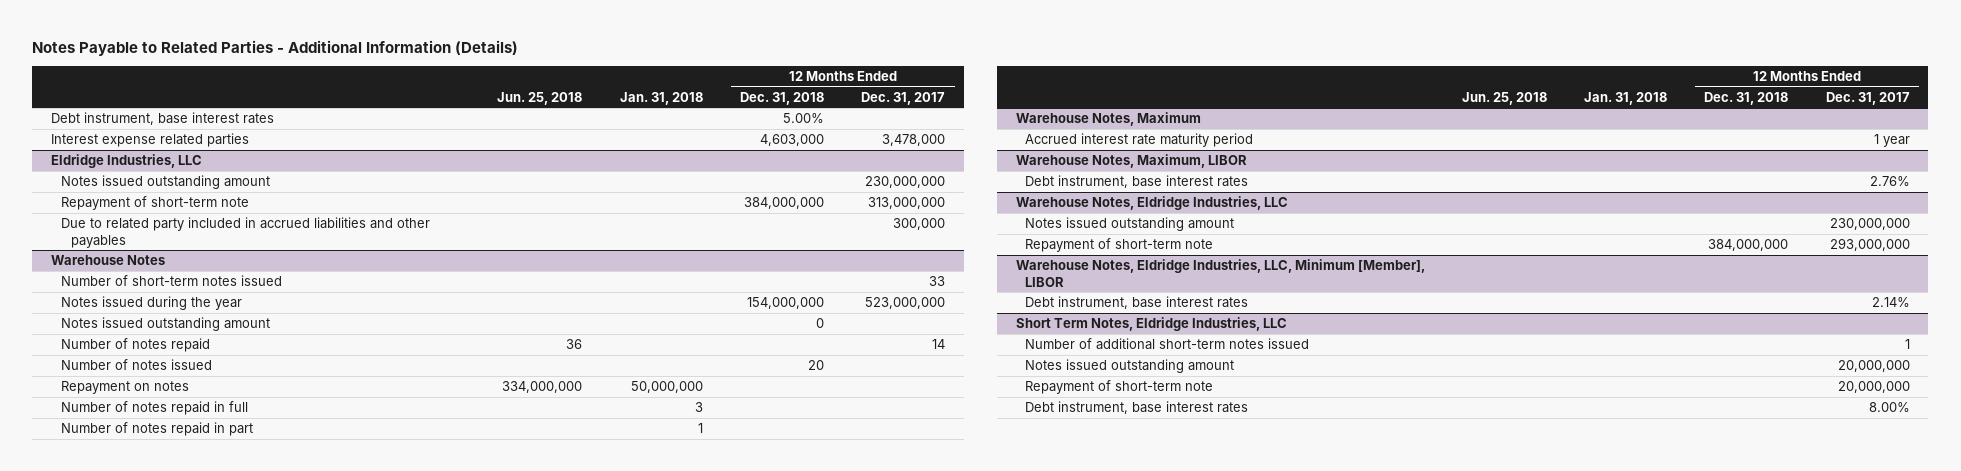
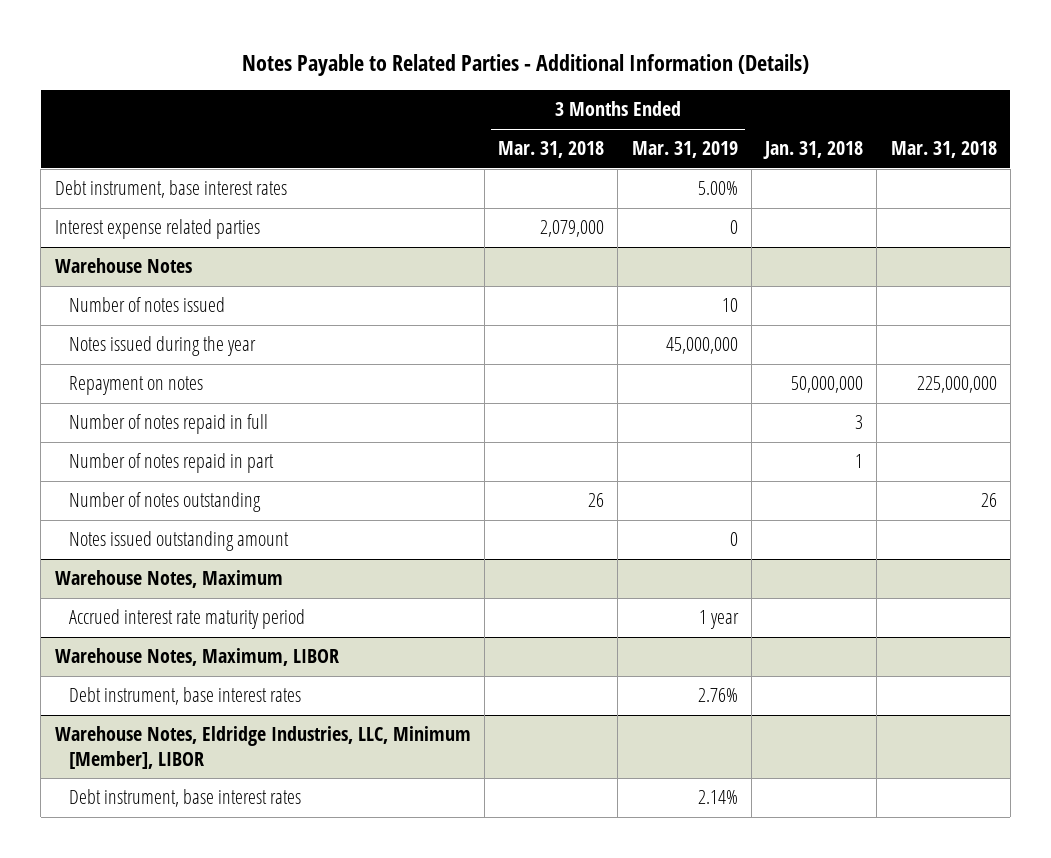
- | Jun. 25, 2018 | Jan. 31, 2018 | 12 Months Ended Dec. 31, 2018 | 12 Months Ended Dec. 31, 2017
+ | 3 Months Ended Mar. 31, 2018 | 3 Months Ended Mar. 31, 2019 | Jan. 31, 2018 | Mar. 31, 2018
- Eldridge Industries, LLC
- Notes issued outstanding amount | | | | 230,000,000
- Repayment of short-term note | | | 384,000,000 | 313,000,000
- Due to related party included in accrued liabilities and other payables | | | | 300,000
@ Warehouse Notes
- Number of short-term notes issued | | | | 33
- Number of notes repaid | 36 | | | 14
moved down: Notes issued during the year | | 45,000,000 | |
+ Number of notes outstanding | 26 | | | 26
moved down: Notes issued outstanding amount | | 0 | |
- Warehouse Notes, Eldridge Industries, LLC
- Notes issued outstanding amount | | | | 230,000,000
- Repayment of short-term note | | | 384,000,000 | 293,000,000
- Short Term Notes, Eldridge Industries, LLC
- Number of additional short-term notes issued | | | | 1
- Notes issued outstanding amount | | | | 20,000,000
- Repayment of short-term note | | | | 20,000,000
- Debt instrument, base interest rates | | | | 8.00%

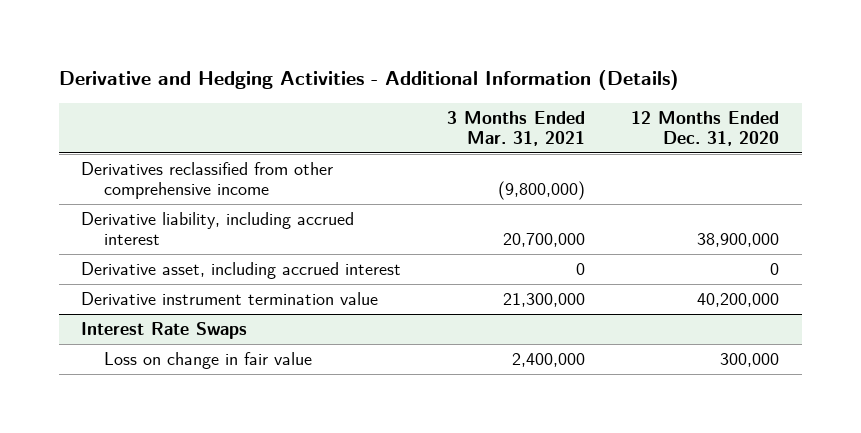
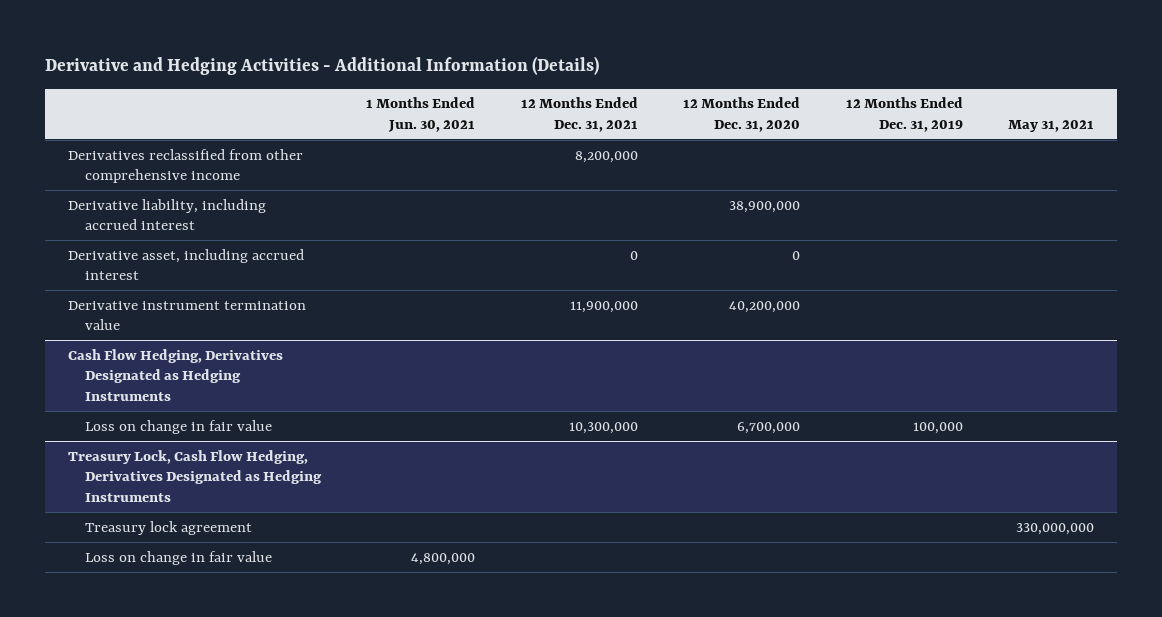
- | 3 Months Ended Mar. 31, 2021 | 12 Months Ended Dec. 31, 2020
+ | 1 Months Ended Jun. 30, 2021 | 12 Months Ended Dec. 31, 2021 | 12 Months Ended Dec. 31, 2020 | 12 Months Ended Dec. 31, 2019 | May 31, 2021
- Interest Rate Swaps
- Loss on change in fair value | 2,400,000 | 300,000
+ Cash Flow Hedging, Derivatives Designated as Hedging Instruments
+ Loss on change in fair value | | 10,300,000 | 6,700,000 | 100,000 |
+ Treasury Lock, Cash Flow Hedging, Derivatives Designated as Hedging Instruments
+ Treasury lock agreement | | | | | 330,000,000
+ Loss on change in fair value | 4,800,000 | | | |

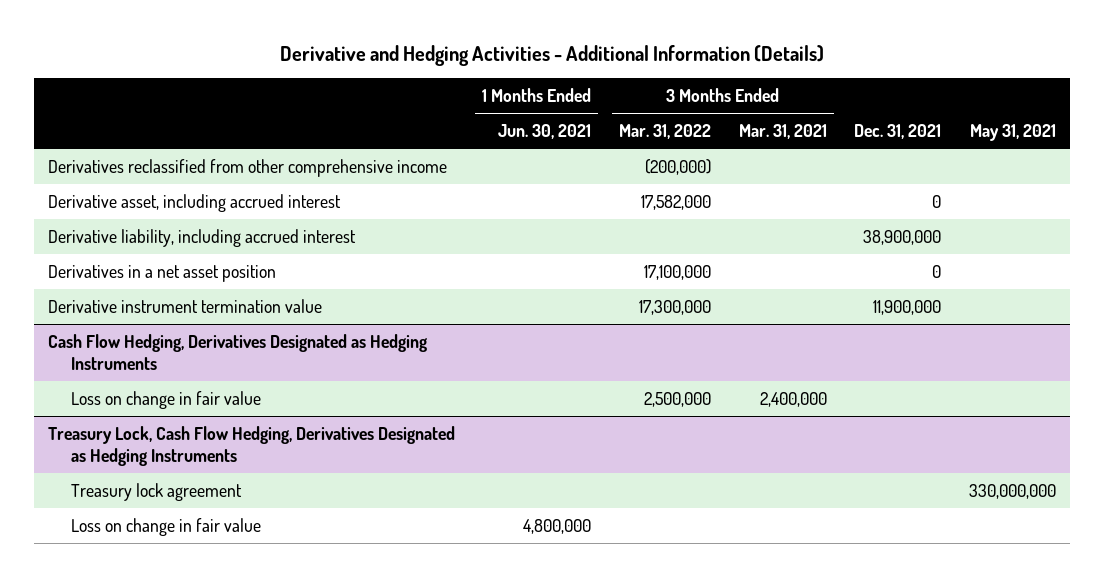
- | 1 Months Ended Jun. 30, 2021 | 12 Months Ended Dec. 31, 2021 | 12 Months Ended Dec. 31, 2020 | 12 Months Ended Dec. 31, 2019 | May 31, 2021
+ | 1 Months Ended Jun. 30, 2021 | 3 Months Ended Mar. 31, 2022 | 3 Months Ended Mar. 31, 2021 | Dec. 31, 2021 | May 31, 2021
moved down: Derivative liability, including accrued interest | | | | 38,900,000 |
+ Derivatives in a net asset position | | 17,100,000 | | 0 |

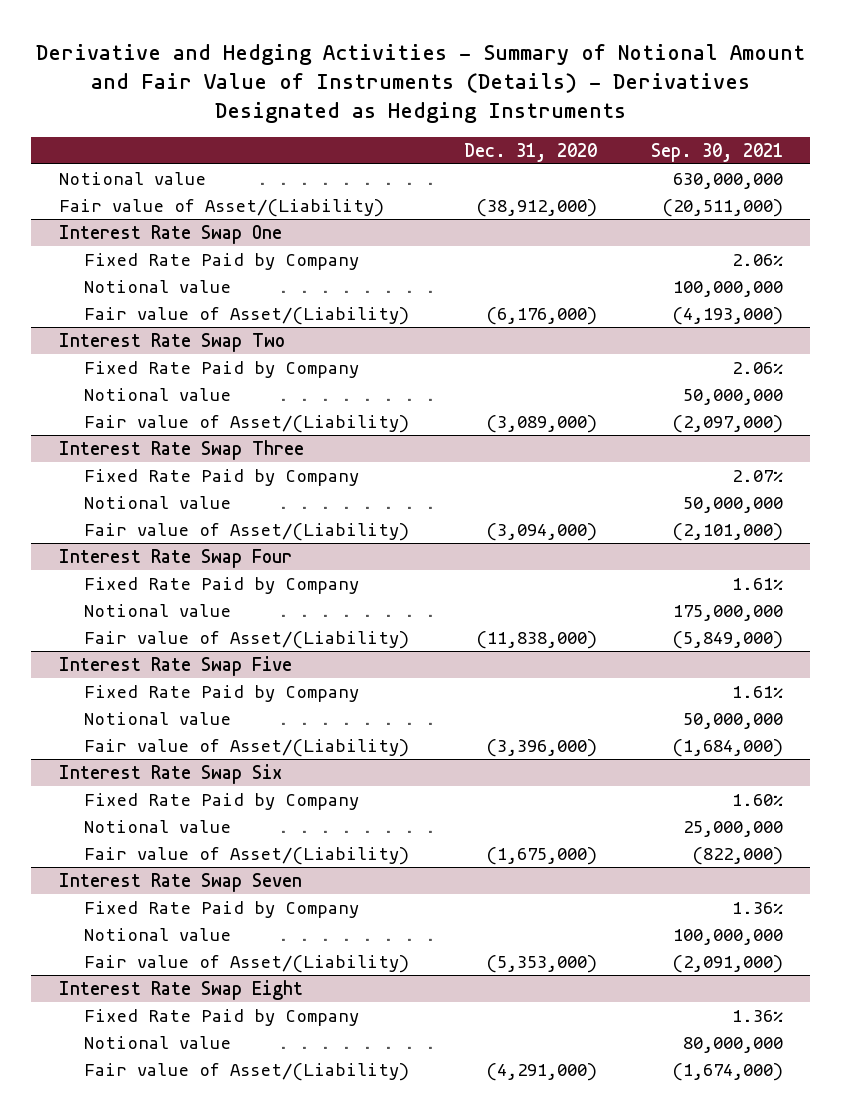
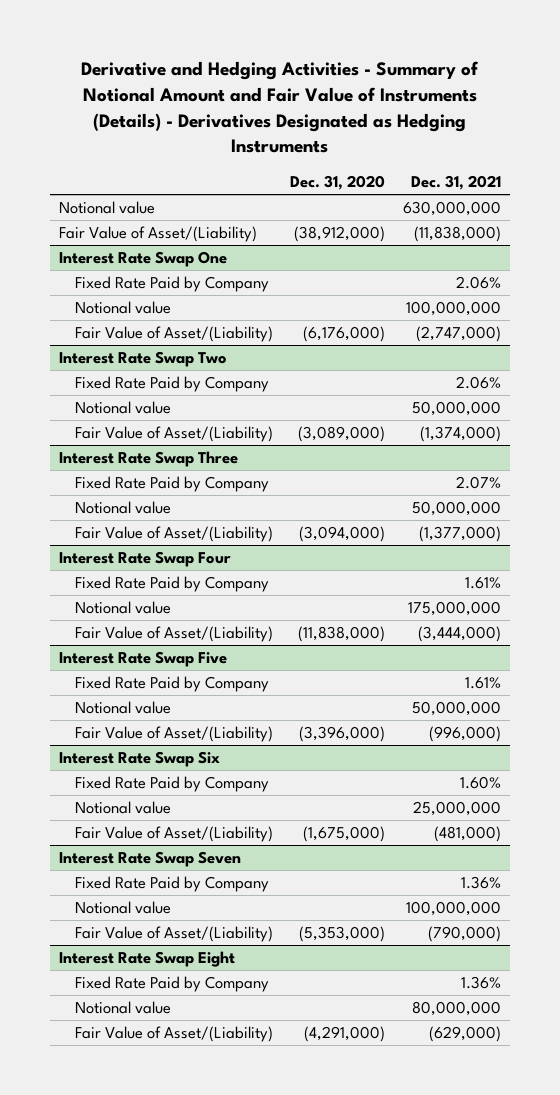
- | Dec. 31, 2020 | Sep. 30, 2021
+ | Dec. 31, 2020 | Dec. 31, 2021
- Fair value of Asset/(Liability) | (38,912,000) | (20,511,000)
+ Fair Value of Asset/(Liability) | (38,912,000) | (11,838,000)
@ Interest Rate Swap One
- Fair value of Asset/(Liability) | (6,176,000) | (4,193,000)
+ Fair Value of Asset/(Liability) | (6,176,000) | (2,747,000)
@ Interest Rate Swap Two
- Fair value of Asset/(Liability) | (3,089,000) | (2,097,000)
+ Fair Value of Asset/(Liability) | (3,089,000) | (1,374,000)
@ Interest Rate Swap Three
- Fair value of Asset/(Liability) | (3,094,000) | (2,101,000)
+ Fair Value of Asset/(Liability) | (3,094,000) | (1,377,000)
@ Interest Rate Swap Four
- Fair value of Asset/(Liability) | (11,838,000) | (5,849,000)
+ Fair Value of Asset/(Liability) | (11,838,000) | (3,444,000)
@ Interest Rate Swap Five
- Fair value of Asset/(Liability) | (3,396,000) | (1,684,000)
+ Fair Value of Asset/(Liability) | (3,396,000) | (996,000)
@ Interest Rate Swap Six
- Fair value of Asset/(Liability) | (1,675,000) | (822,000)
+ Fair Value of Asset/(Liability) | (1,675,000) | (481,000)
@ Interest Rate Swap Seven
- Fair value of Asset/(Liability) | (5,353,000) | (2,091,000)
+ Fair Value of Asset/(Liability) | (5,353,000) | (790,000)
@ Interest Rate Swap Eight
- Fair value of Asset/(Liability) | (4,291,000) | (1,674,000)
+ Fair Value of Asset/(Liability) | (4,291,000) | (629,000)

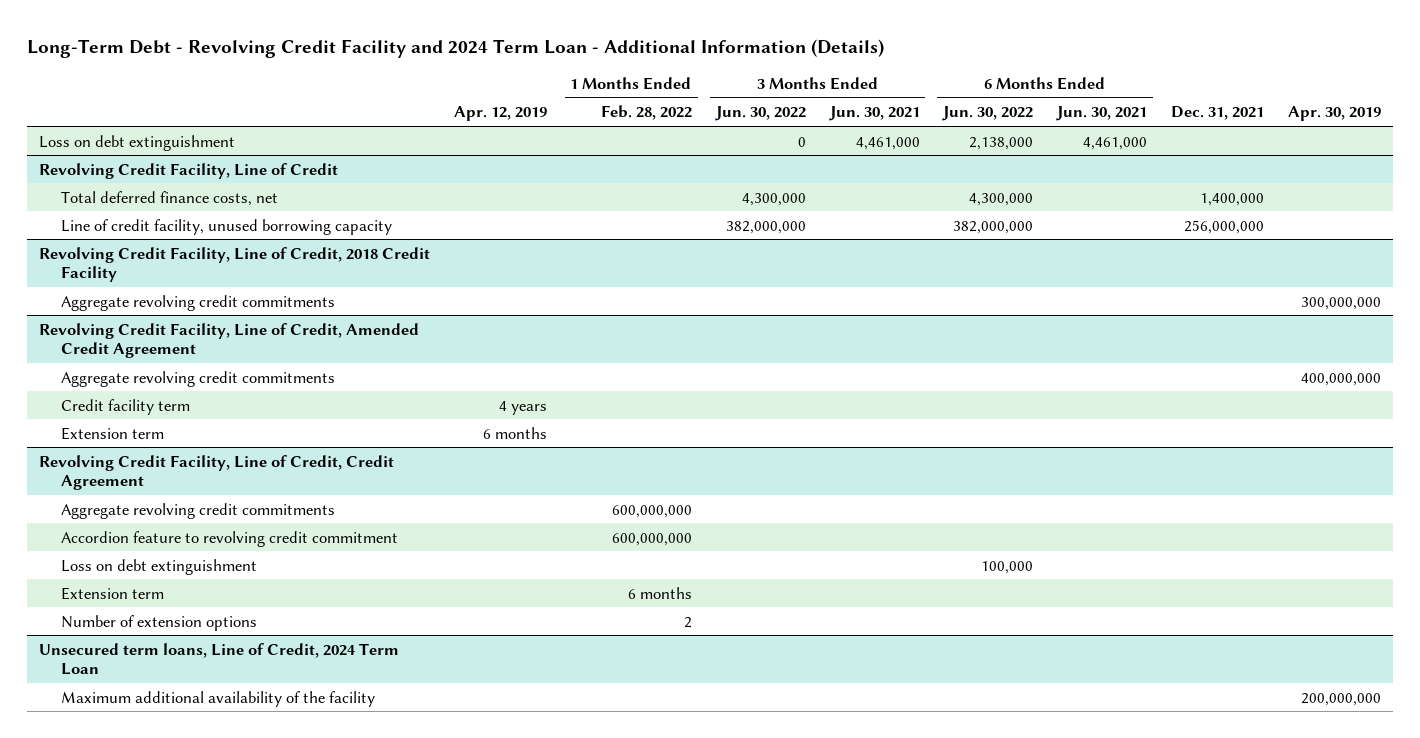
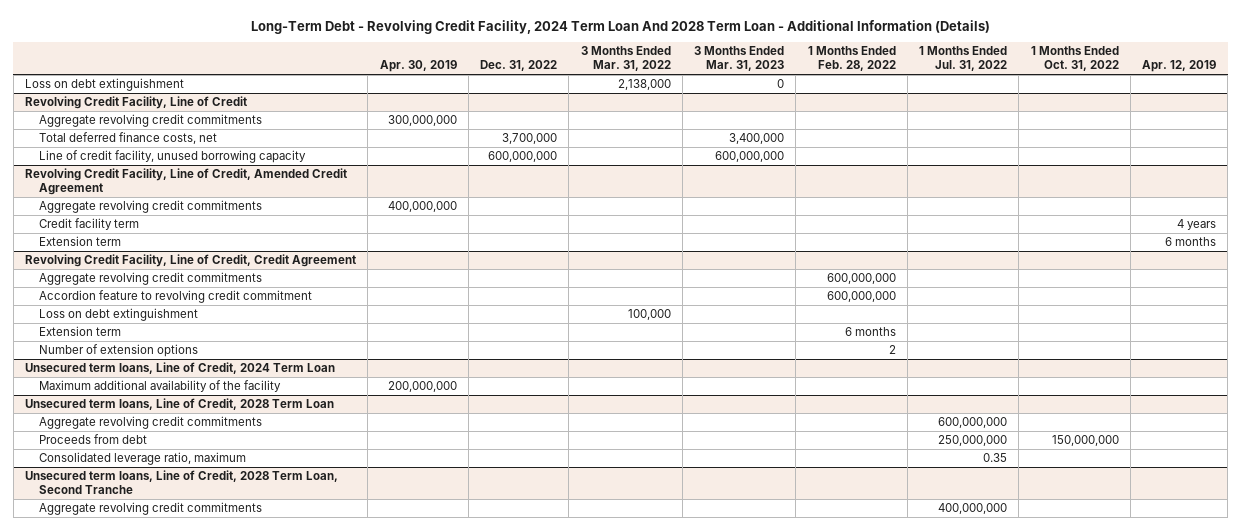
- Long-Term Debt - Revolving Credit Facility and 2024 Term Loan - Additional Information (Details)
+ Long-Term Debt - Revolving Credit Facility, 2024 Term Loan And 2028 Term Loan - Additional Information (Details)
- | Apr. 12, 2019 | 1 Months Ended Feb. 28, 2022 | 3 Months Ended Jun. 30, 2022 | 3 Months Ended Jun. 30, 2021 | 6 Months Ended Jun. 30, 2022 | 6 Months Ended Jun. 30, 2021 | Dec. 31, 2021 | Apr. 30, 2019
+ | Apr. 30, 2019 | Dec. 31, 2022 | 3 Months Ended Mar. 31, 2022 | 3 Months Ended Mar. 31, 2023 | 1 Months Ended Feb. 28, 2022 | 1 Months Ended Jul. 31, 2022 | 1 Months Ended Oct. 31, 2022 | Apr. 12, 2019
@ Revolving Credit Facility, Line of Credit
+ Aggregate revolving credit commitments | 300,000,000 | | | | | | |
- Revolving Credit Facility, Line of Credit, 2018 Credit Facility
- Aggregate revolving credit commitments | | | | | | | | 300,000,000
+ Unsecured term loans, Line of Credit, 2028 Term Loan
+ Aggregate revolving credit commitments | | | | | | 600,000,000 | |
+ Proceeds from debt | | | | | | 250,000,000 | 150,000,000 |
+ Consolidated leverage ratio, maximum | | | | | | 0.35 | |
+ Unsecured term loans, Line of Credit, 2028 Term Loan, Second Tranche
+ Aggregate revolving credit commitments | | | | | | 400,000,000 | |

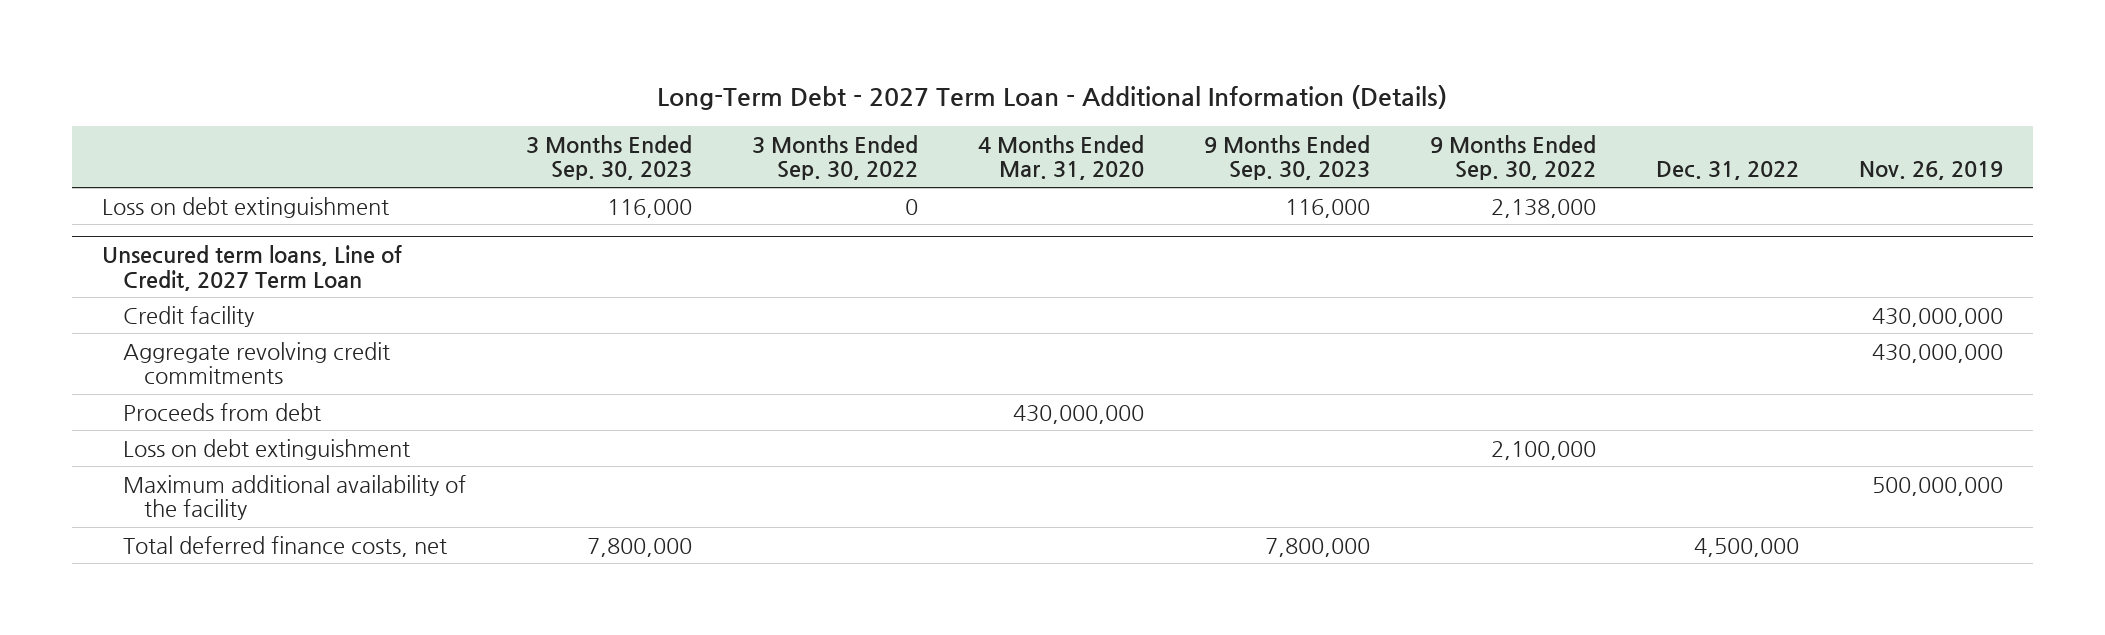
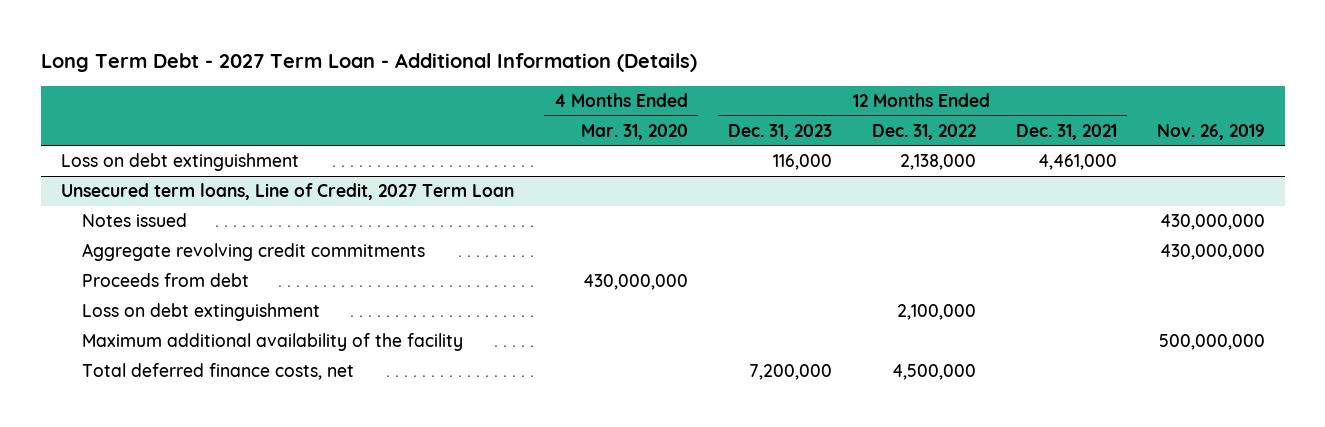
- Long-Term Debt - 2027 Term Loan - Additional Information (Details)
+ Long Term Debt - 2027 Term Loan - Additional Information (Details)
- | 3 Months Ended Sep. 30, 2023 | 3 Months Ended Sep. 30, 2022 | 4 Months Ended Mar. 31, 2020 | 9 Months Ended Sep. 30, 2023 | 9 Months Ended Sep. 30, 2022 | Dec. 31, 2022 | Nov. 26, 2019
+ | 4 Months Ended Mar. 31, 2020 | 12 Months Ended Dec. 31, 2023 | 12 Months Ended Dec. 31, 2022 | 12 Months Ended Dec. 31, 2021 | Nov. 26, 2019
@ Unsecured term loans, Line of Credit, 2027 Term Loan
- Credit facility | | | | | | | 430,000,000
+ Notes issued | | | | | 430,000,000

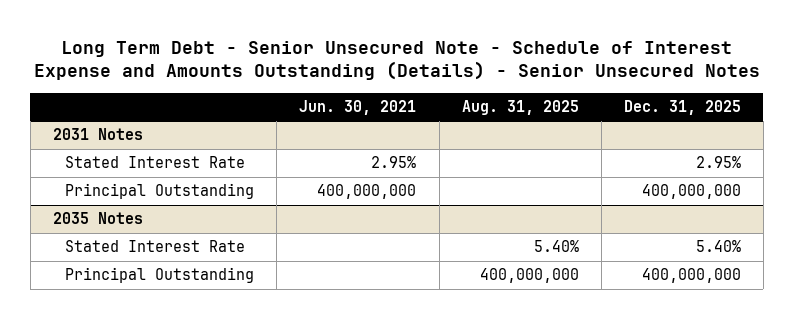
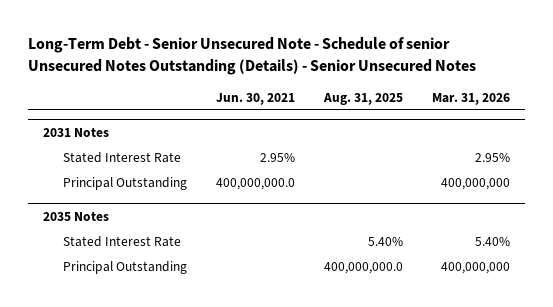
- Long Term Debt - Senior Unsecured Note - Schedule of Interest Expense and Amounts Outstanding (Details) - Senior Unsecured Notes
+ Long-Term Debt - Senior Unsecured Note - Schedule of senior Unsecured Notes Outstanding (Details) - Senior Unsecured Notes
- | Jun. 30, 2021 | Aug. 31, 2025 | Dec. 31, 2025
+ | Jun. 30, 2021 | Aug. 31, 2025 | Mar. 31, 2026
@ 2031 Notes
- Principal Outstanding | 400,000,000 | | 400,000,000
+ Principal Outstanding | 400,000,000.0 | | 400,000,000
@ 2035 Notes
- Principal Outstanding | | 400,000,000 | 400,000,000
+ Principal Outstanding | | 400,000,000.0 | 400,000,000

